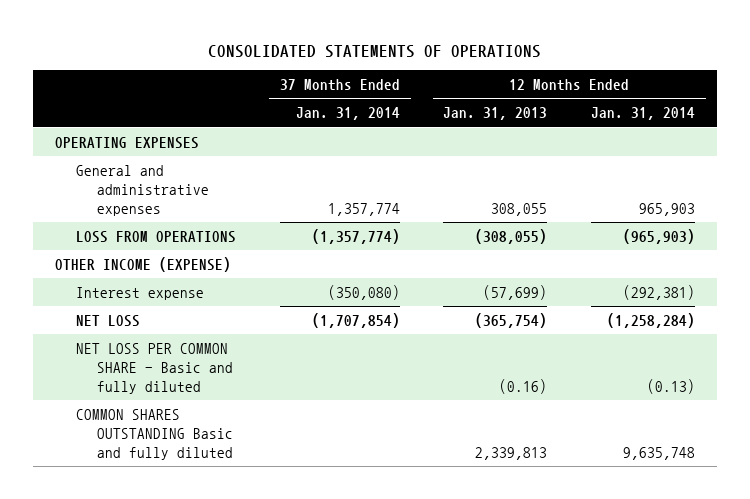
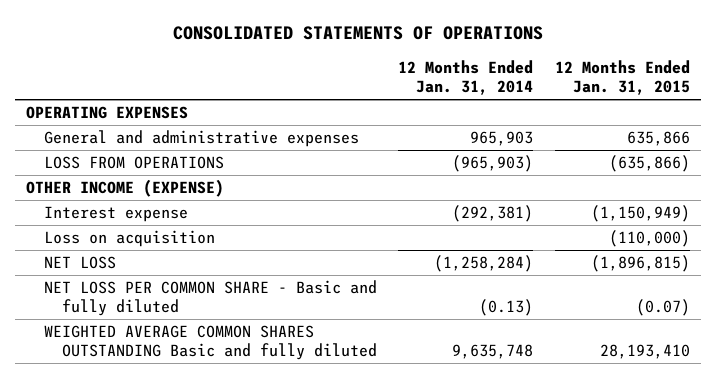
- | 37 Months Ended Jan. 31, 2014 | 12 Months Ended Jan. 31, 2013 | 12 Months Ended Jan. 31, 2014
+ | 12 Months Ended Jan. 31, 2014 | 12 Months Ended Jan. 31, 2015
+ Loss on acquisition | | (110,000)
- COMMON SHARES OUTSTANDING Basic and fully diluted | | 2,339,813 | 9,635,748
+ WEIGHTED AVERAGE COMMON SHARES OUTSTANDING Basic and fully diluted | 9,635,748 | 28,193,410

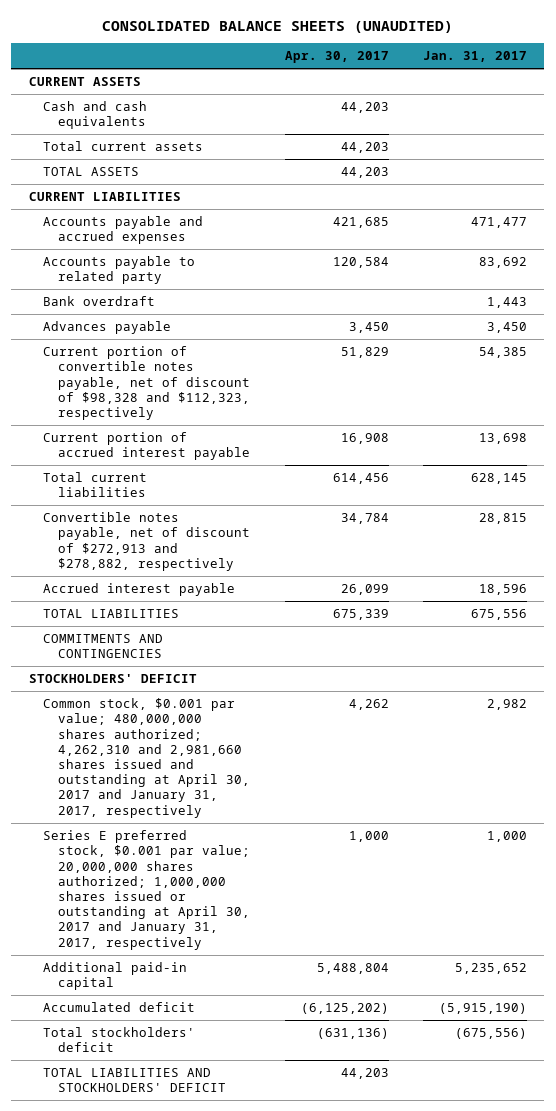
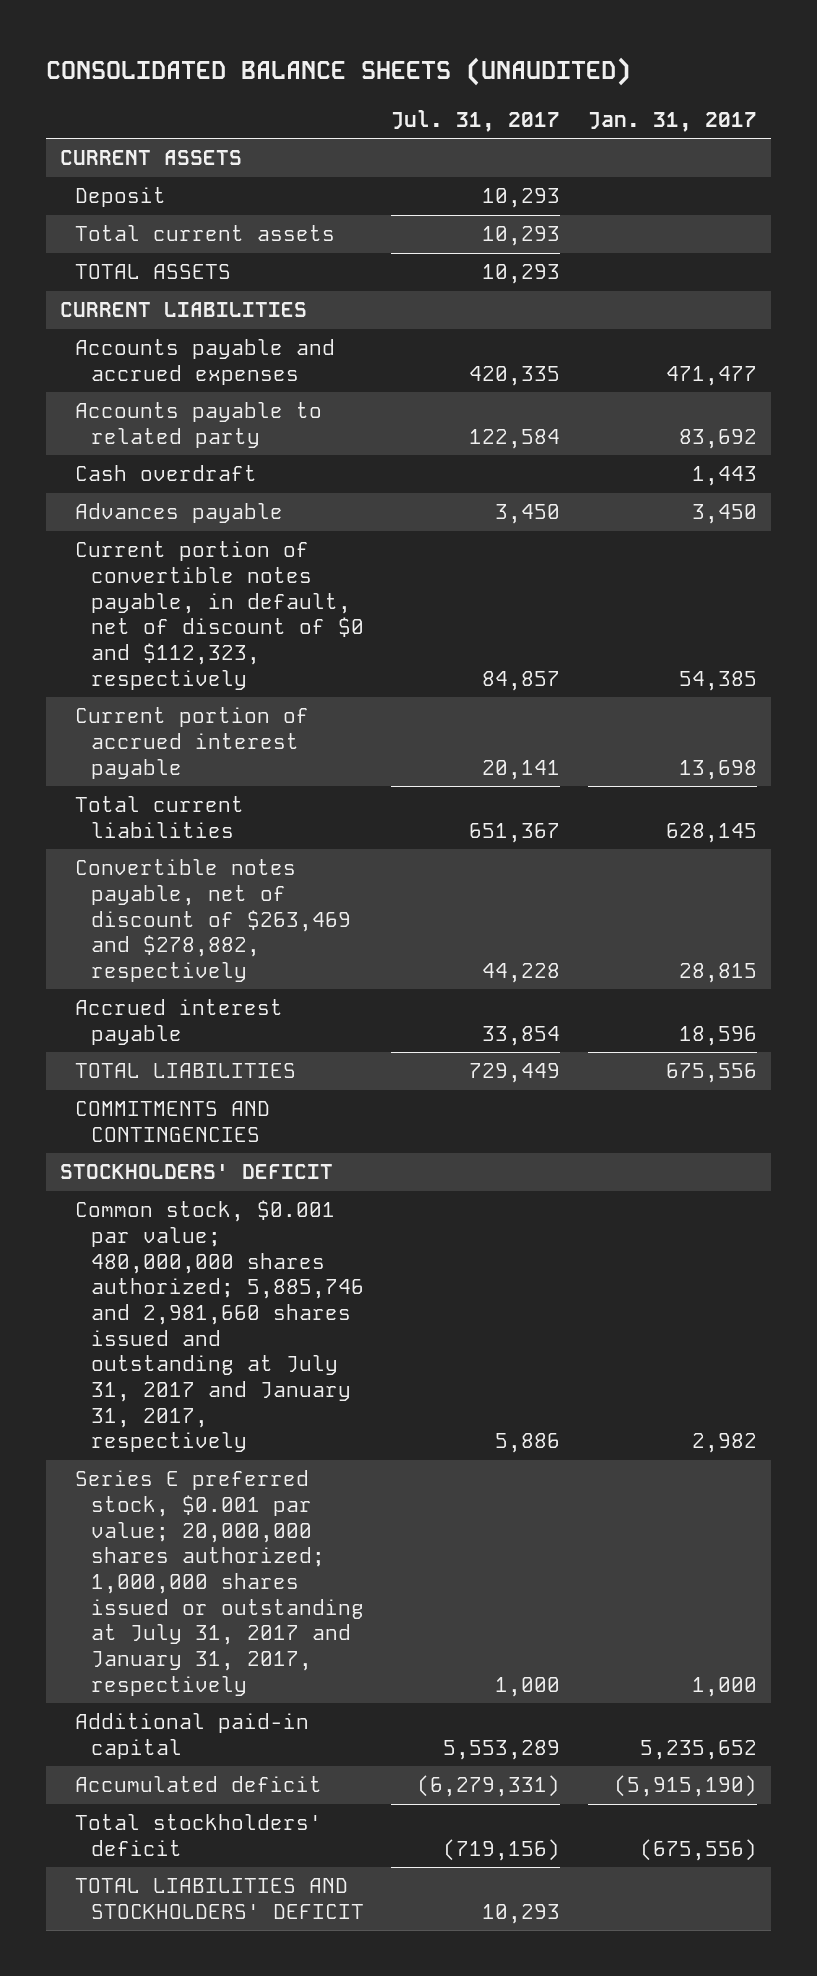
- | Apr. 30, 2017 | Jan. 31, 2017
+ | Jul. 31, 2017 | Jan. 31, 2017
- Cash and cash equivalents | 44,203 |
+ Deposit | 10,293 |
- Bank overdraft | | 1,443
+ Cash overdraft | | 1,443
- Current portion of convertible notes payable, net of discount of $98,328 and $112,323, respectively | 51,829 | 54,385
+ Current portion of convertible notes payable, in default, net of discount of $0 and $112,323, respectively | 84,857 | 54,385
- Convertible notes payable, net of discount of $272,913 and $278,882, respectively | 34,784 | 28,815
+ Convertible notes payable, net of discount of $263,469 and $278,882, respectively | 44,228 | 28,815
- Common stock, $0.001 par value; 480,000,000 shares authorized; 4,262,310 and 2,981,660 shares issued and outstanding at April 30, 2017 and January 31, 2017, respectively | 4,262 | 2,982
- Series E preferred stock, $0.001 par value; 20,000,000 shares authorized; 1,000,000 shares issued or outstanding at April 30, 2017 and January 31, 2017, respectively | 1,000 | 1,000
+ Common stock, $0.001 par value; 480,000,000 shares authorized; 5,885,746 and 2,981,660 shares issued and outstanding at July 31, 2017 and January 31, 2017, respectively | 5,886 | 2,982
+ Series E preferred stock, $0.001 par value; 20,000,000 shares authorized; 1,000,000 shares issued or outstanding at July 31, 2017 and January 31, 2017, respectively | 1,000 | 1,000

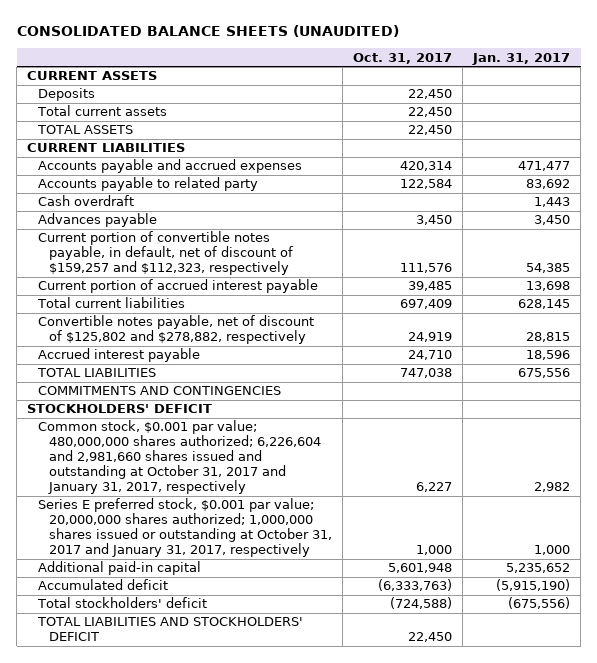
- | Jul. 31, 2017 | Jan. 31, 2017
+ | Oct. 31, 2017 | Jan. 31, 2017
- Deposit | 10,293 |
+ Deposits | 22,450 |
- Current portion of convertible notes payable, in default, net of discount of $0 and $112,323, respectively | 84,857 | 54,385
+ Current portion of convertible notes payable, in default, net of discount of $159,257 and $112,323, respectively | 111,576 | 54,385
- Convertible notes payable, net of discount of $263,469 and $278,882, respectively | 44,228 | 28,815
+ Convertible notes payable, net of discount of $125,802 and $278,882, respectively | 24,919 | 28,815
- Common stock, $0.001 par value; 480,000,000 shares authorized; 5,885,746 and 2,981,660 shares issued and outstanding at July 31, 2017 and January 31, 2017, respectively | 5,886 | 2,982
- Series E preferred stock, $0.001 par value; 20,000,000 shares authorized; 1,000,000 shares issued or outstanding at July 31, 2017 and January 31, 2017, respectively | 1,000 | 1,000
+ Common stock, $0.001 par value; 480,000,000 shares authorized; 6,226,604 and 2,981,660 shares issued and outstanding at October 31, 2017 and January 31, 2017, respectively | 6,227 | 2,982
+ Series E preferred stock, $0.001 par value; 20,000,000 shares authorized; 1,000,000 shares issued or outstanding at October 31, 2017 and January 31, 2017, respectively | 1,000 | 1,000

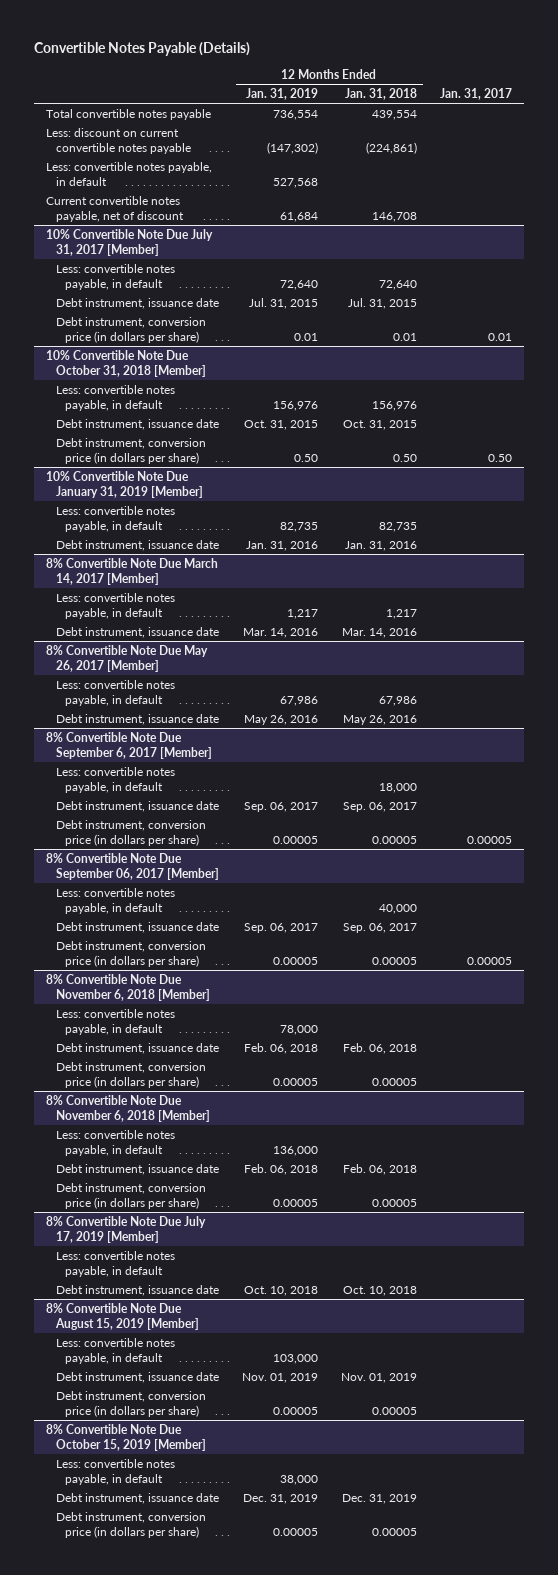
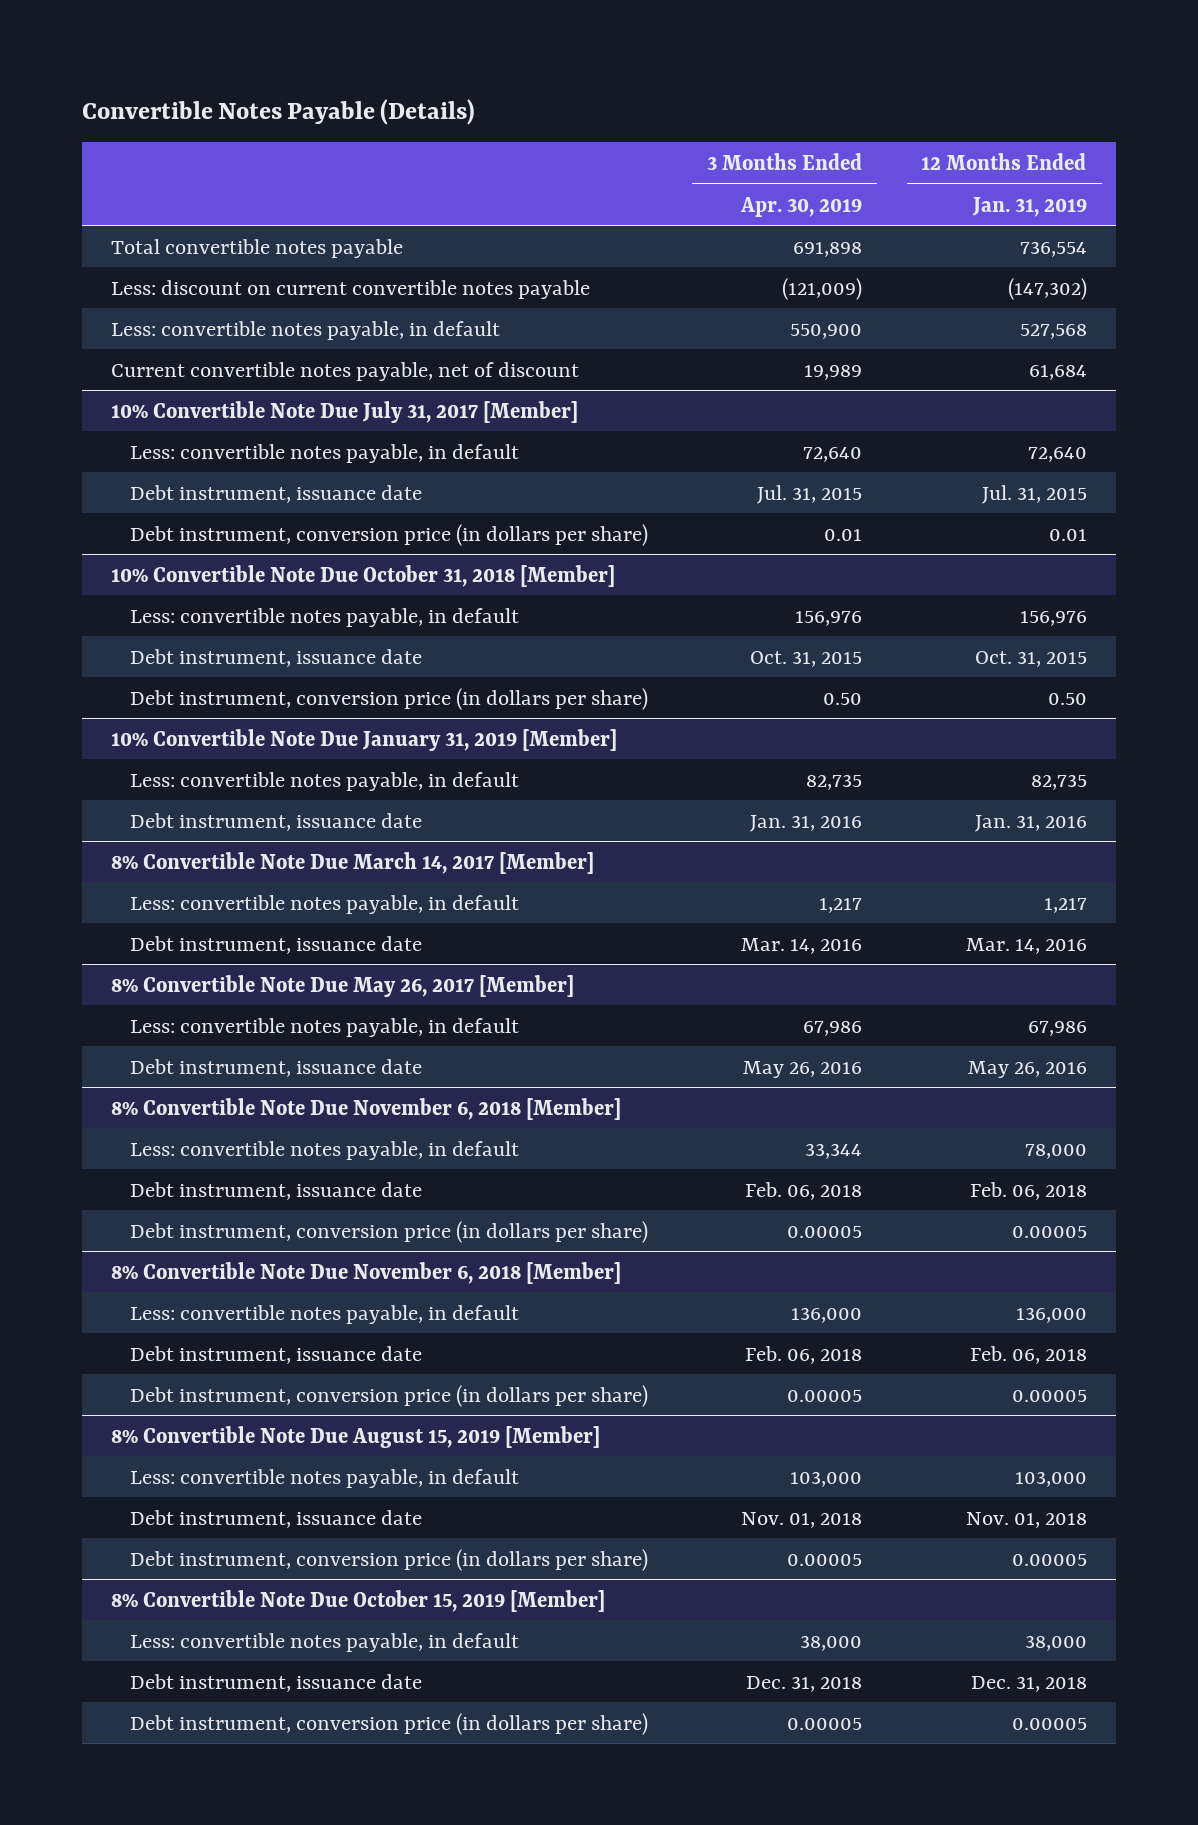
- | 12 Months Ended Jan. 31, 2019 | 12 Months Ended Jan. 31, 2018 | Jan. 31, 2017
+ | 3 Months Ended Apr. 30, 2019 | 12 Months Ended Jan. 31, 2019
- 8% Convertible Note Due September 6, 2017 [Member]
- Less: convertible notes payable, in default | | 18,000 |
- Debt instrument, issuance date | Sep. 06, 2017 | Sep. 06, 2017 |
- Debt instrument, conversion price (in dollars per share) | 0.00005 | 0.00005 | 0.00005
- 8% Convertible Note Due September 06, 2017 [Member]
- Less: convertible notes payable, in default | | 40,000 |
- Debt instrument, issuance date | Sep. 06, 2017 | Sep. 06, 2017 |
- Debt instrument, conversion price (in dollars per share) | 0.00005 | 0.00005 | 0.00005
- 8% Convertible Note Due July 17, 2019 [Member]
- Less: convertible notes payable, in default
- Debt instrument, issuance date | Oct. 10, 2018 | Oct. 10, 2018 |
@ 8% Convertible Note Due August 15, 2019 [Member]
- Debt instrument, issuance date | Nov. 01, 2019 | Nov. 01, 2019 |
+ Debt instrument, issuance date | Nov. 01, 2018 | Nov. 01, 2018
@ 8% Convertible Note Due October 15, 2019 [Member]
- Debt instrument, issuance date | Dec. 31, 2019 | Dec. 31, 2019 |
+ Debt instrument, issuance date | Dec. 31, 2018 | Dec. 31, 2018

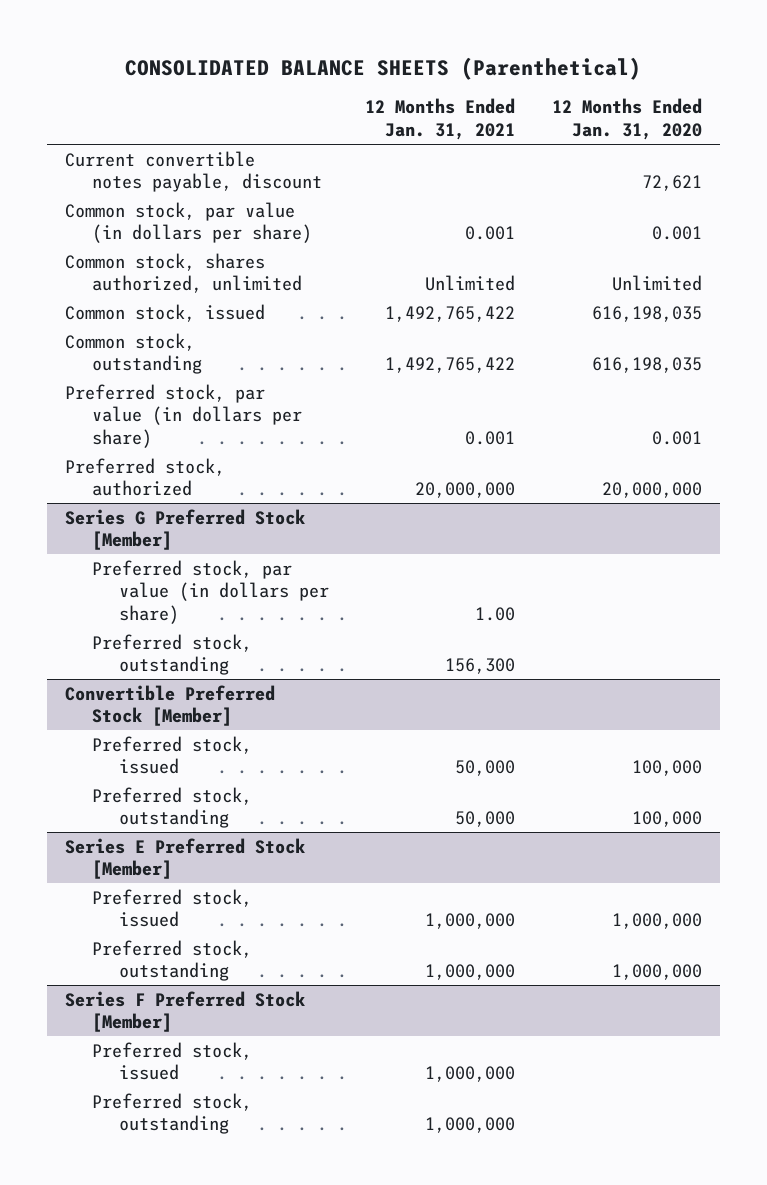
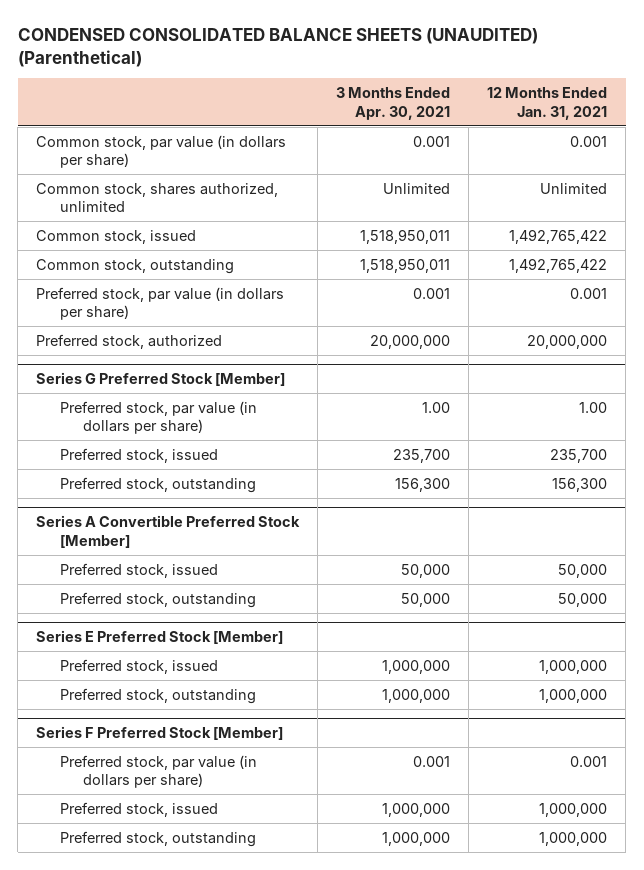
- CONSOLIDATED BALANCE SHEETS (Parenthetical)
+ CONDENSED CONSOLIDATED BALANCE SHEETS (UNAUDITED) (Parenthetical)
- | 12 Months Ended Jan. 31, 2021 | 12 Months Ended Jan. 31, 2020
+ | 3 Months Ended Apr. 30, 2021 | 12 Months Ended Jan. 31, 2021
- Current convertible notes payable, discount | | 72,621
@ Series G Preferred Stock [Member]
+ Preferred stock, issued | 235,700 | 235,700
- Convertible Preferred Stock [Member]
+ Series A Convertible Preferred Stock [Member]
@ Series F Preferred Stock [Member]
+ Preferred stock, par value (in dollars per share) | 0.001 | 0.001

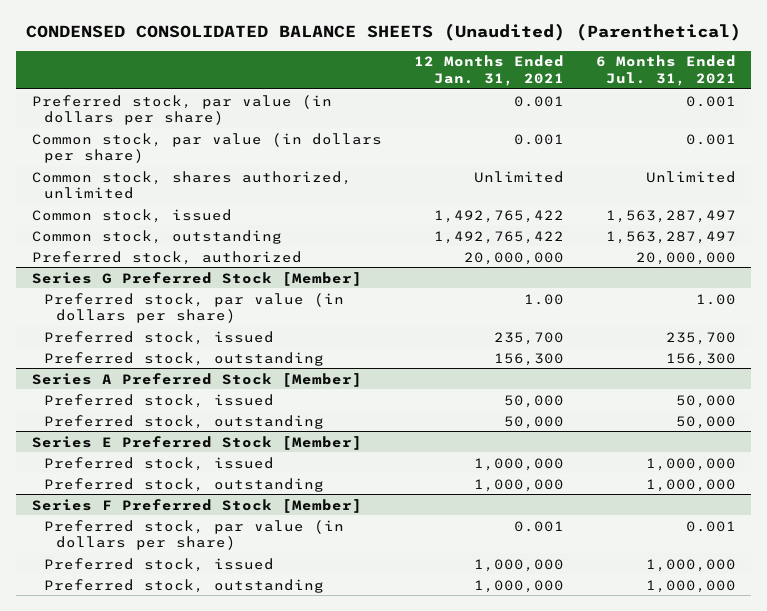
- CONDENSED CONSOLIDATED BALANCE SHEETS (UNAUDITED) (Parenthetical)
+ CONDENSED CONSOLIDATED BALANCE SHEETS (Unaudited) (Parenthetical)
- | 3 Months Ended Apr. 30, 2021 | 12 Months Ended Jan. 31, 2021
+ | 12 Months Ended Jan. 31, 2021 | 6 Months Ended Jul. 31, 2021
moved up: Preferred stock, par value (in dollars per share) | 0.001 | 0.001
- Series A Convertible Preferred Stock [Member]
+ Series A Preferred Stock [Member]

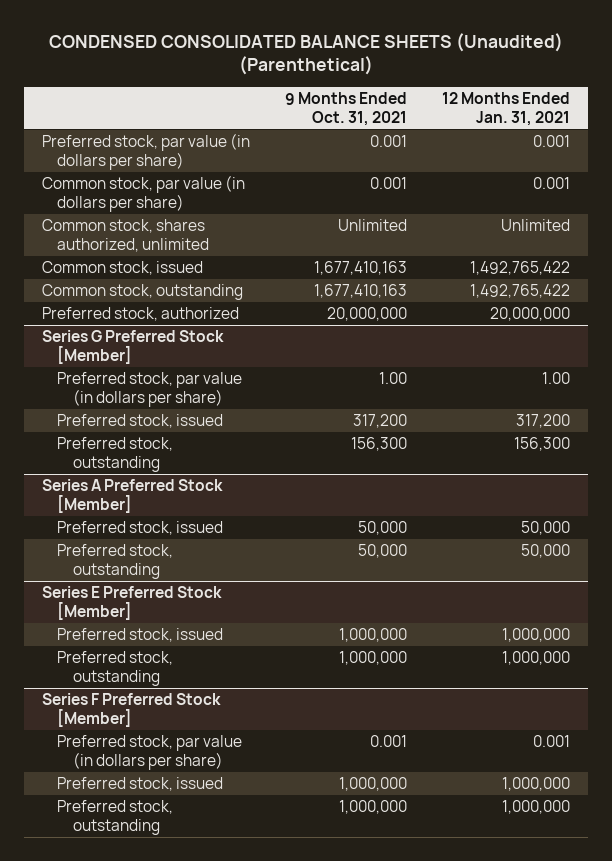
- | 12 Months Ended Jan. 31, 2021 | 6 Months Ended Jul. 31, 2021
+ | 9 Months Ended Oct. 31, 2021 | 12 Months Ended Jan. 31, 2021
@ Series G Preferred Stock [Member]
- Preferred stock, issued | 235,700 | 235,700
+ Preferred stock, issued | 317,200 | 317,200

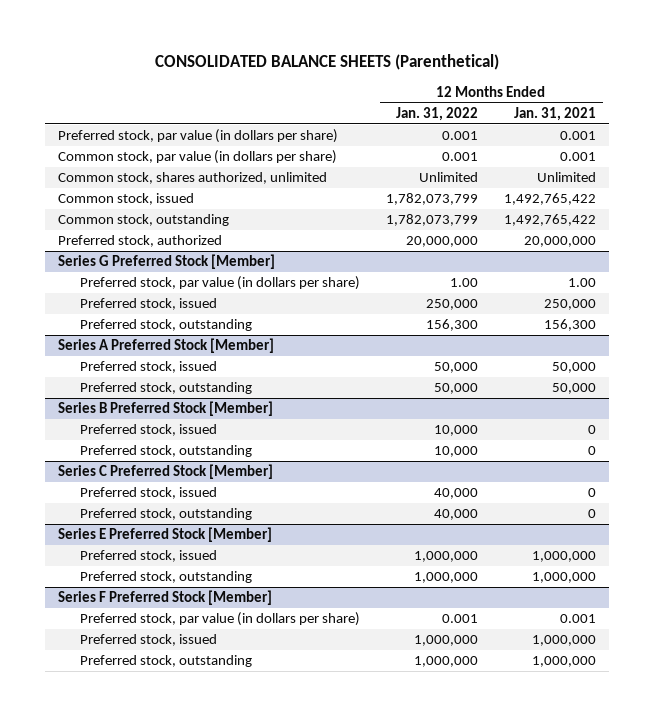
- CONDENSED CONSOLIDATED BALANCE SHEETS (Unaudited) (Parenthetical)
+ CONSOLIDATED BALANCE SHEETS (Parenthetical)
- | 9 Months Ended Oct. 31, 2021 | 12 Months Ended Jan. 31, 2021
+ | 12 Months Ended Jan. 31, 2022 | 12 Months Ended Jan. 31, 2021
@ Series G Preferred Stock [Member]
- Preferred stock, issued | 317,200 | 317,200
+ Preferred stock, issued | 250,000 | 250,000
+ Series B Preferred Stock [Member]
+ Preferred stock, issued | 10,000 | 0
+ Preferred stock, outstanding | 10,000 | 0
+ Series C Preferred Stock [Member]
+ Preferred stock, issued | 40,000 | 0
+ Preferred stock, outstanding | 40,000 | 0

